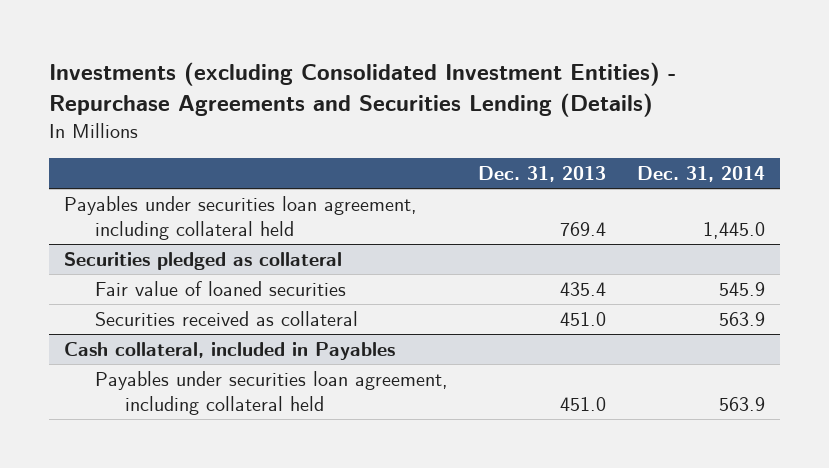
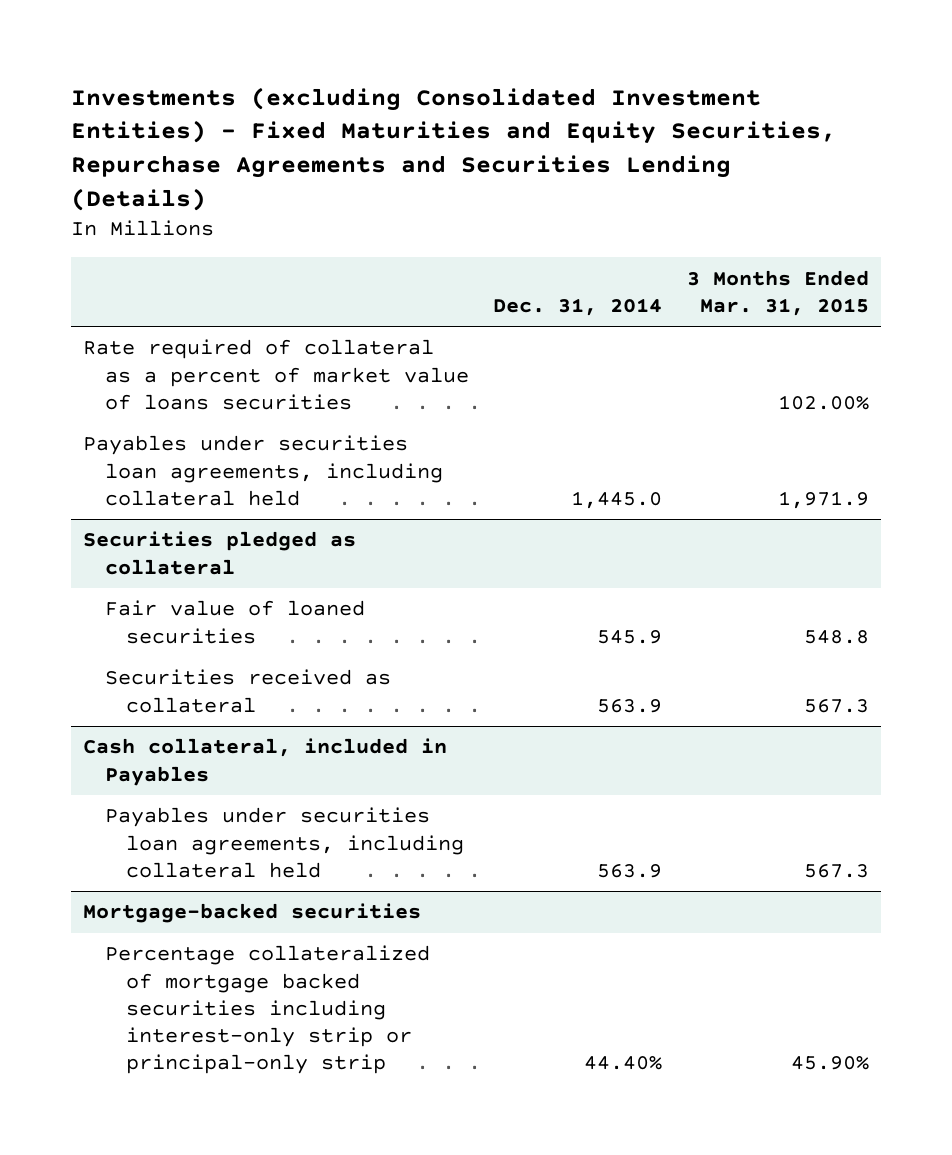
- Investments (excluding Consolidated Investment Entities) - Repurchase Agreements and Securities Lending (Details)
+ Investments (excluding Consolidated Investment Entities) - Fixed Maturities and Equity Securities, Repurchase Agreements and Securities Lending (Details)
- | Dec. 31, 2013 | Dec. 31, 2014
+ | Dec. 31, 2014 | 3 Months Ended Mar. 31, 2015
- Payables under securities loan agreement, including collateral held | 769.4 | 1,445.0
+ Rate required of collateral as a percent of market value of loans securities | | 102.00%
+ Payables under securities loan agreements, including collateral held | 1,445.0 | 1,971.9
@ Cash collateral, included in Payables
- Payables under securities loan agreement, including collateral held | 451.0 | 563.9
+ Payables under securities loan agreements, including collateral held | 563.9 | 567.3
+ Mortgage-backed securities
+ Percentage collateralized of mortgage backed securities including interest-only strip or principal-only strip | 44.40% | 45.90%

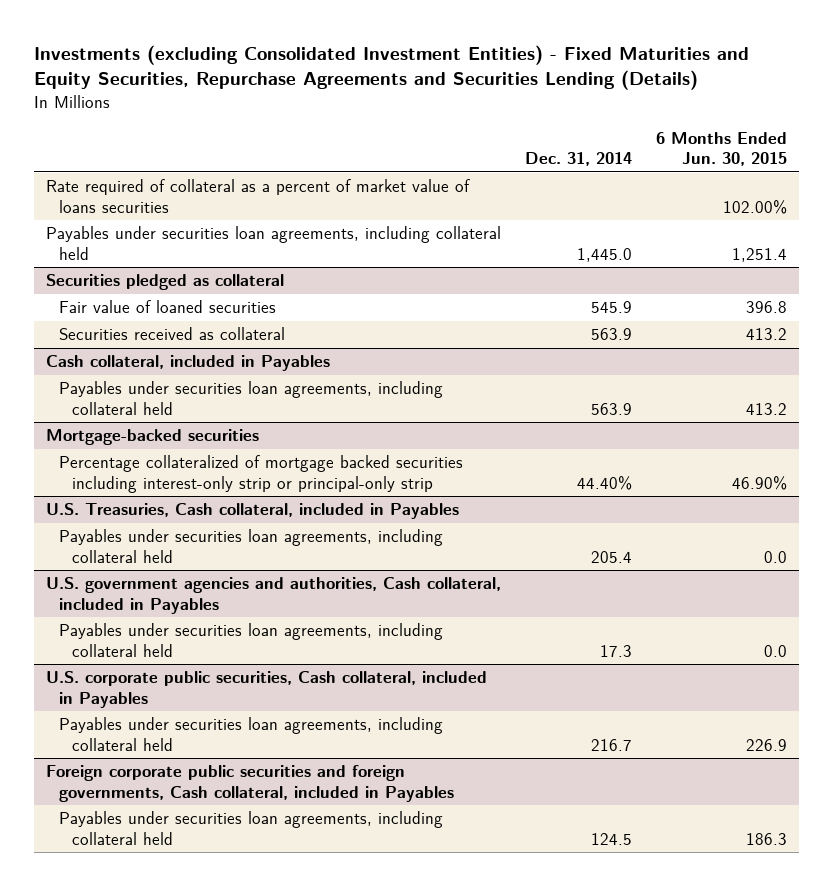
- | Dec. 31, 2014 | 3 Months Ended Mar. 31, 2015
+ | Dec. 31, 2014 | 6 Months Ended Jun. 30, 2015
+ U.S. Treasuries, Cash collateral, included in Payables
+ Payables under securities loan agreements, including collateral held | 205.4 | 0.0
+ U.S. government agencies and authorities, Cash collateral, included in Payables
+ Payables under securities loan agreements, including collateral held | 17.3 | 0.0
+ U.S. corporate public securities, Cash collateral, included in Payables
+ Payables under securities loan agreements, including collateral held | 216.7 | 226.9
+ Foreign corporate public securities and foreign governments, Cash collateral, included in Payables
+ Payables under securities loan agreements, including collateral held | 124.5 | 186.3

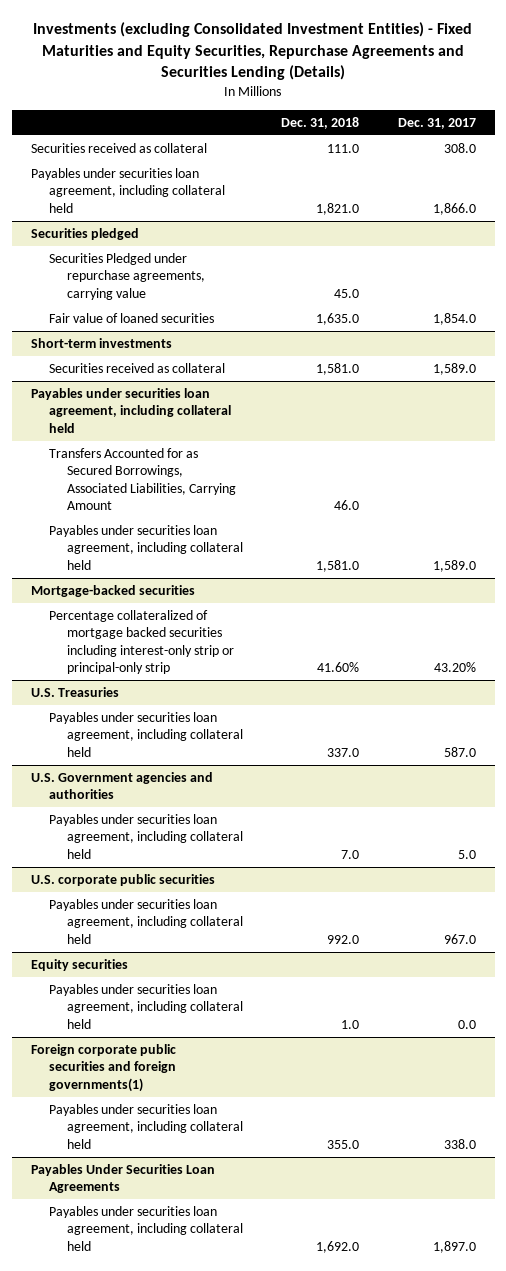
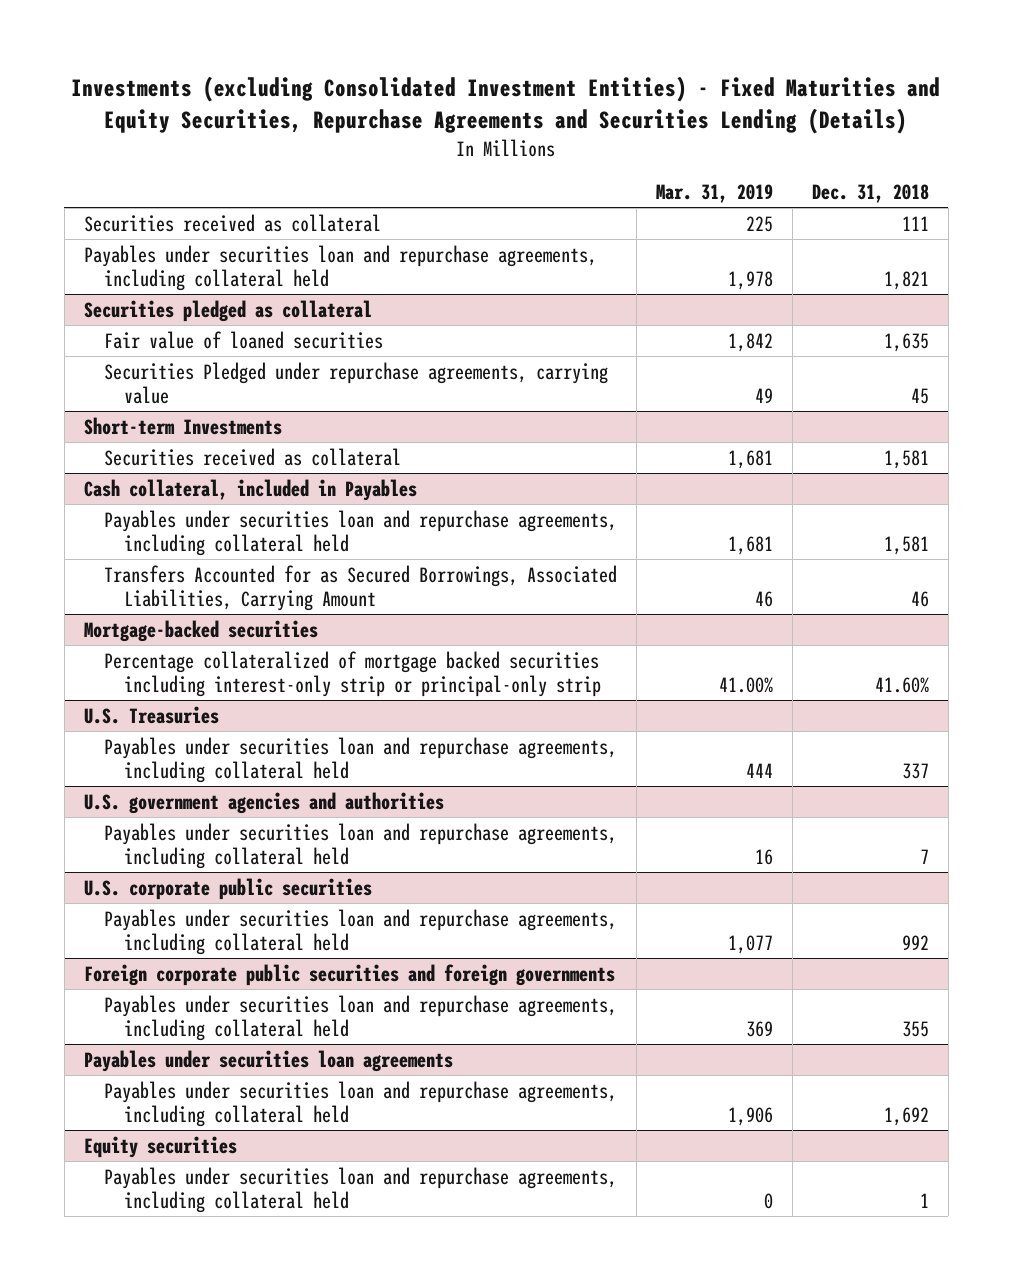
- | Dec. 31, 2018 | Dec. 31, 2017
+ | Mar. 31, 2019 | Dec. 31, 2018
- Securities received as collateral | 111.0 | 308.0
- Payables under securities loan agreement, including collateral held | 1,821.0 | 1,866.0
- Securities pledged
- Securities Pledged under repurchase agreements, carrying value | 45.0 |
- Fair value of loaned securities | 1,635.0 | 1,854.0
- Short-term investments
- Securities received as collateral | 1,581.0 | 1,589.0
- Payables under securities loan agreement, including collateral held
- Transfers Accounted for as Secured Borrowings, Associated Liabilities, Carrying Amount | 46.0 |
- Payables under securities loan agreement, including collateral held | 1,581.0 | 1,589.0
+ Securities received as collateral | 225 | 111
+ Payables under securities loan and repurchase agreements, including collateral held | 1,978 | 1,821
+ Securities pledged as collateral
+ Fair value of loaned securities | 1,842 | 1,635
+ Securities Pledged under repurchase agreements, carrying value | 49 | 45
+ Short-term Investments
+ Securities received as collateral | 1,681 | 1,581
+ Cash collateral, included in Payables
+ Payables under securities loan and repurchase agreements, including collateral held | 1,681 | 1,581
+ Transfers Accounted for as Secured Borrowings, Associated Liabilities, Carrying Amount | 46 | 46
@ U.S. Treasuries
- Payables under securities loan agreement, including collateral held | 337.0 | 587.0
- U.S. Government agencies and authorities
- Payables under securities loan agreement, including collateral held | 7.0 | 5.0
@ U.S. Treasuries
+ Payables under securities loan and repurchase agreements, including collateral held | 444 | 337
+ U.S. government agencies and authorities
+ Payables under securities loan and repurchase agreements, including collateral held | 16 | 7
@ U.S. corporate public securities
- Payables under securities loan agreement, including collateral held | 992.0 | 967.0
+ Payables under securities loan and repurchase agreements, including collateral held | 1,077 | 992
+ Foreign corporate public securities and foreign governments
+ Payables under securities loan and repurchase agreements, including collateral held | 369 | 355
+ Payables under securities loan agreements
+ Payables under securities loan and repurchase agreements, including collateral held | 1,906 | 1,692
@ Equity securities
- Payables under securities loan agreement, including collateral held | 1.0 | 0.0
- Foreign corporate public securities and foreign governments(1)
- Payables under securities loan agreement, including collateral held | 355.0 | 338.0
- Payables Under Securities Loan Agreements
- Payables under securities loan agreement, including collateral held | 1,692.0 | 1,897.0
@ Equity securities
+ Payables under securities loan and repurchase agreements, including collateral held | 0 | 1

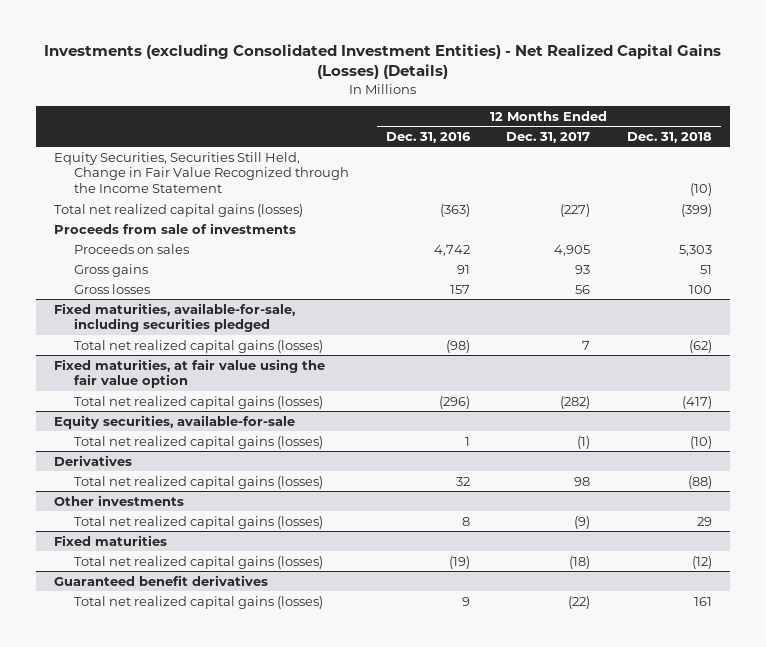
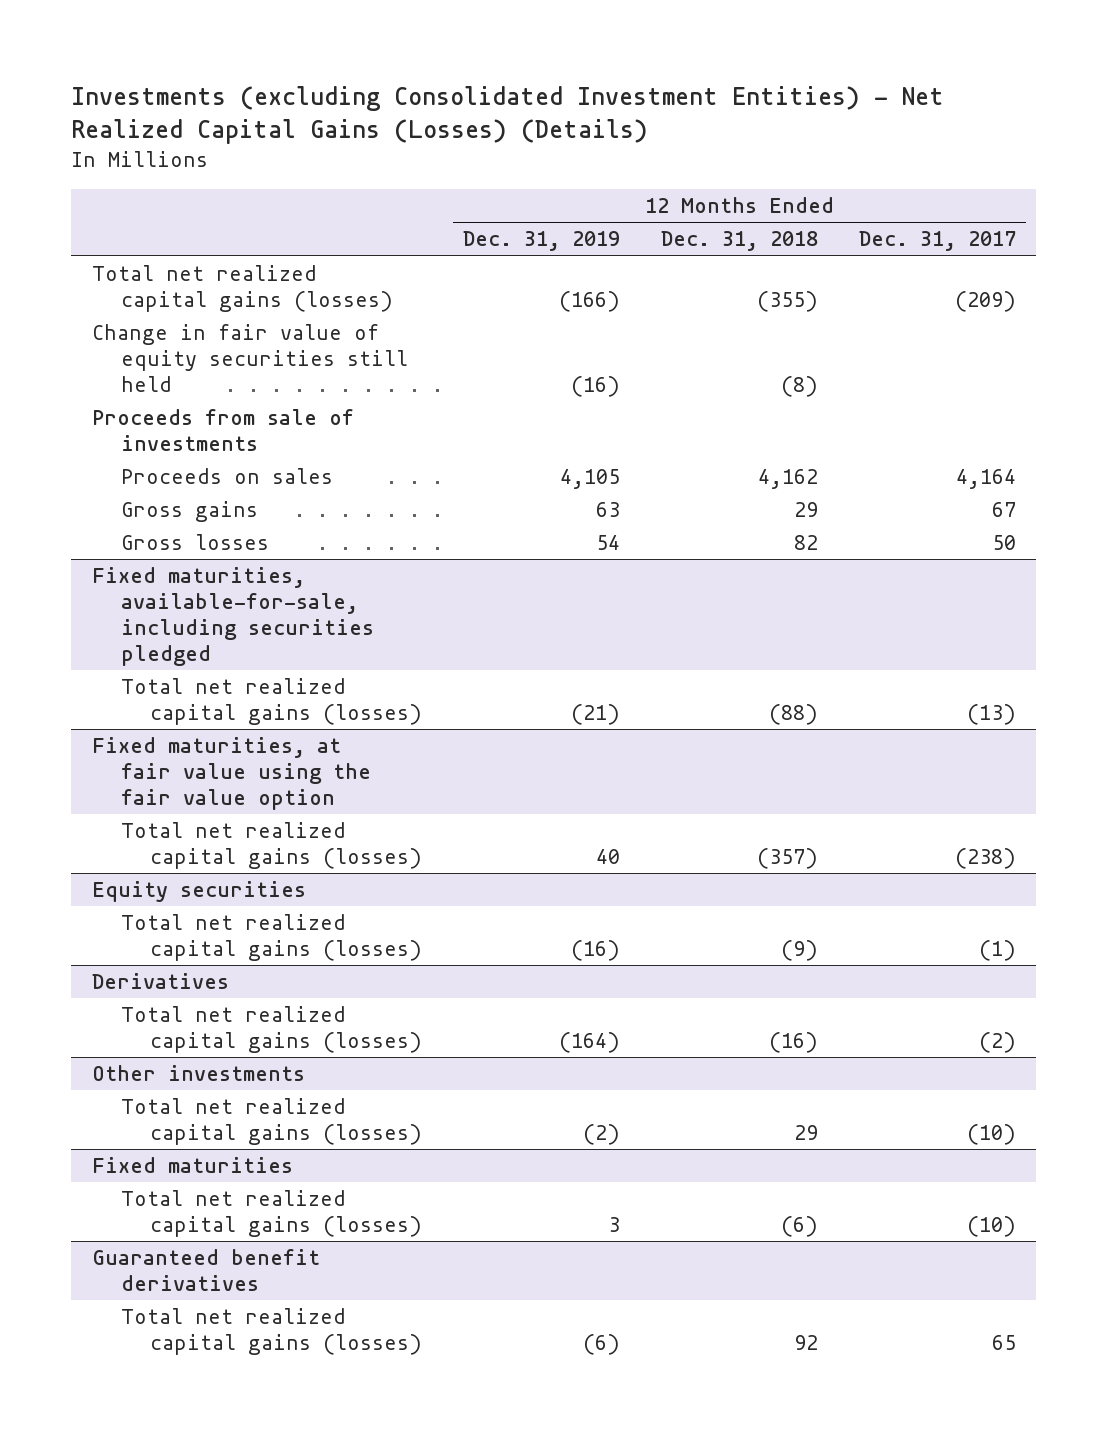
- | 12 Months Ended Dec. 31, 2016 | 12 Months Ended Dec. 31, 2017 | 12 Months Ended Dec. 31, 2018
+ | 12 Months Ended Dec. 31, 2019 | 12 Months Ended Dec. 31, 2018 | 12 Months Ended Dec. 31, 2017
- Equity Securities, Securities Still Held, Change in Fair Value Recognized through the Income Statement | | | (10)
- Total net realized capital gains (losses) | (363) | (227) | (399)
+ Total net realized capital gains (losses) | (166) | (355) | (209)
+ Change in fair value of equity securities still held | (16) | (8) |
- Proceeds on sales | 4,742 | 4,905 | 5,303
- Gross gains | 91 | 93 | 51
- Gross losses | 157 | 56 | 100
+ Proceeds on sales | 4,105 | 4,162 | 4,164
+ Gross gains | 63 | 29 | 67
+ Gross losses | 54 | 82 | 50
@ Fixed maturities, available-for-sale, including securities pledged
- Total net realized capital gains (losses) | (98) | 7 | (62)
+ Total net realized capital gains (losses) | (21) | (88) | (13)
@ Fixed maturities, at fair value using the fair value option
- Total net realized capital gains (losses) | (296) | (282) | (417)
- Equity securities, available-for-sale
- Total net realized capital gains (losses) | 1 | (1) | (10)
@ Fixed maturities, at fair value using the fair value option
+ Total net realized capital gains (losses) | 40 | (357) | (238)
+ Equity securities
+ Total net realized capital gains (losses) | (16) | (9) | (1)
@ Derivatives
- Total net realized capital gains (losses) | 32 | 98 | (88)
+ Total net realized capital gains (losses) | (164) | (16) | (2)
@ Other investments
- Total net realized capital gains (losses) | 8 | (9) | 29
+ Total net realized capital gains (losses) | (2) | 29 | (10)
@ Fixed maturities
- Total net realized capital gains (losses) | (19) | (18) | (12)
+ Total net realized capital gains (losses) | 3 | (6) | (10)
@ Guaranteed benefit derivatives
- Total net realized capital gains (losses) | 9 | (22) | 161
+ Total net realized capital gains (losses) | (6) | 92 | 65

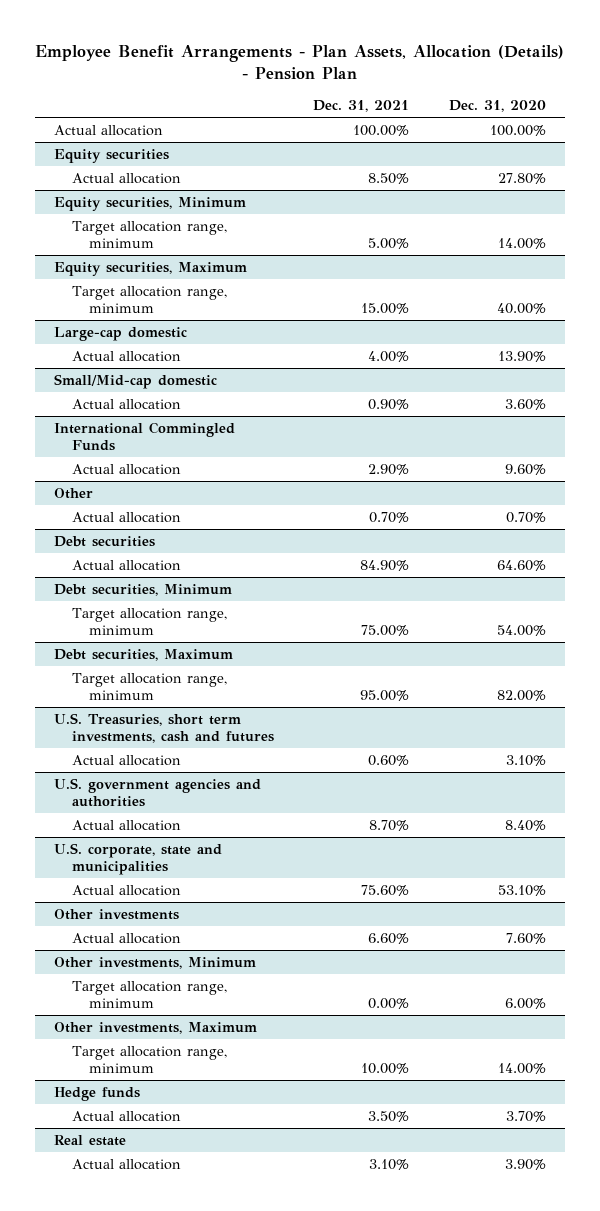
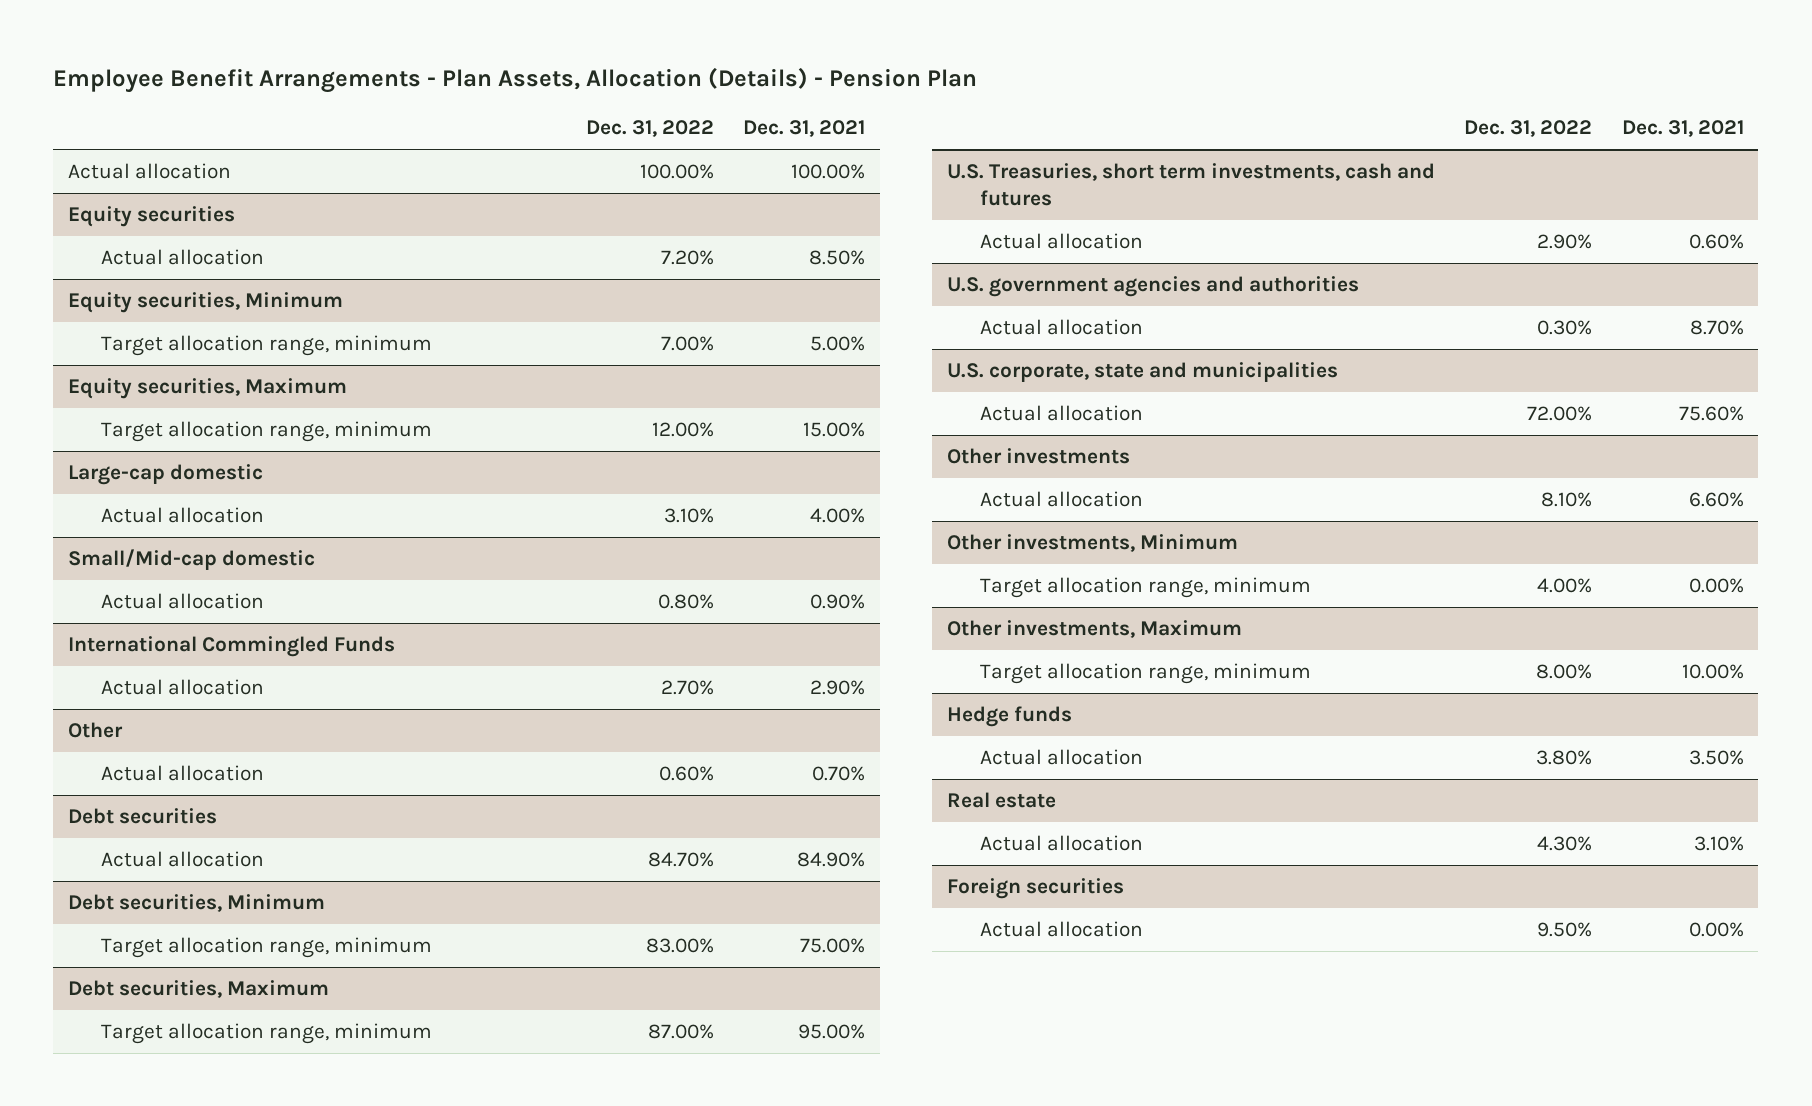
- | Dec. 31, 2021 | Dec. 31, 2020
+ | Dec. 31, 2022 | Dec. 31, 2021
+ Foreign securities
+ Actual allocation | 9.50% | 0.00%

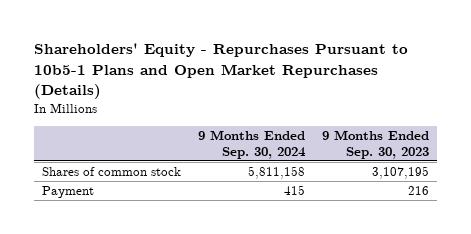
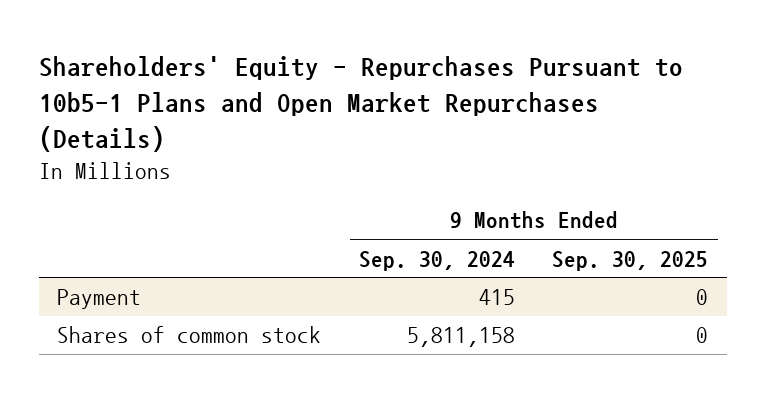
- | 9 Months Ended Sep. 30, 2024 | 9 Months Ended Sep. 30, 2023
+ | 9 Months Ended Sep. 30, 2024 | 9 Months Ended Sep. 30, 2025
moved down: Shares of common stock | 5,811,158 | 0

